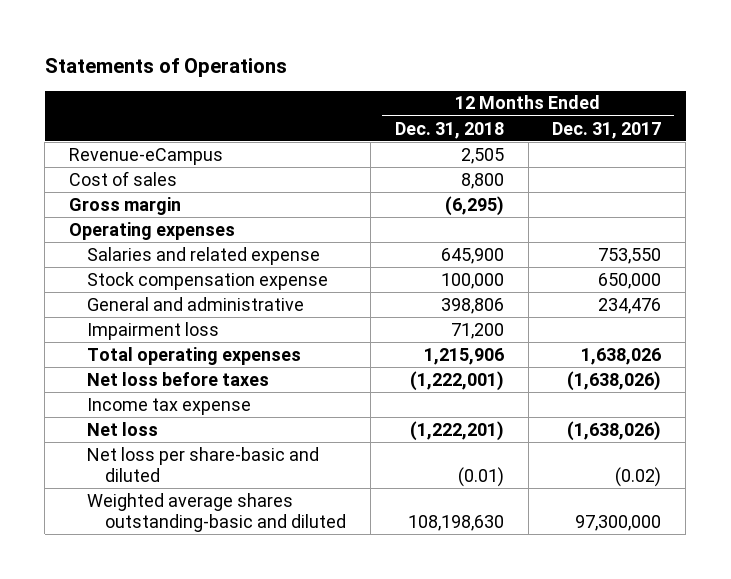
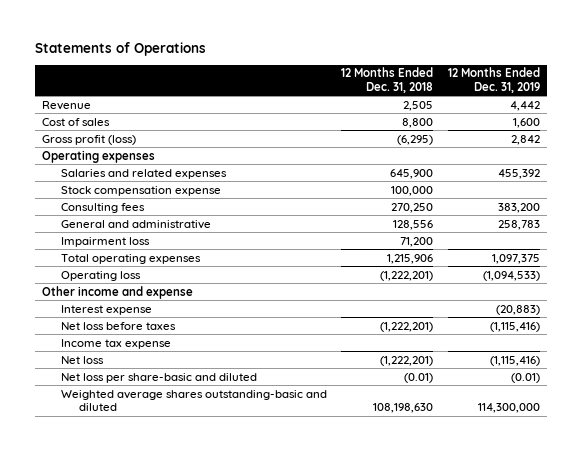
- | 12 Months Ended Dec. 31, 2018 | 12 Months Ended Dec. 31, 2017
+ | 12 Months Ended Dec. 31, 2018 | 12 Months Ended Dec. 31, 2019
- Revenue-eCampus | 2,505 |
+ Revenue | 2,505 | 4,442
- Gross margin | (6,295) |
+ Gross profit (loss) | (6,295) | 2,842
- Salaries and related expense | 645,900 | 753,550
+ Salaries and related expenses | 645,900 | 455,392
- General and administrative | 398,806 | 234,476
+ Consulting fees | 270,250 | 383,200
+ General and administrative | 128,556 | 258,783
- Net loss before taxes | (1,222,001) | (1,638,026)
+ Operating loss | (1,222,201) | (1,094,533)
+ Other income and expense
+ Interest expense | | (20,883)
+ Net loss before taxes | (1,222,201) | (1,115,416)

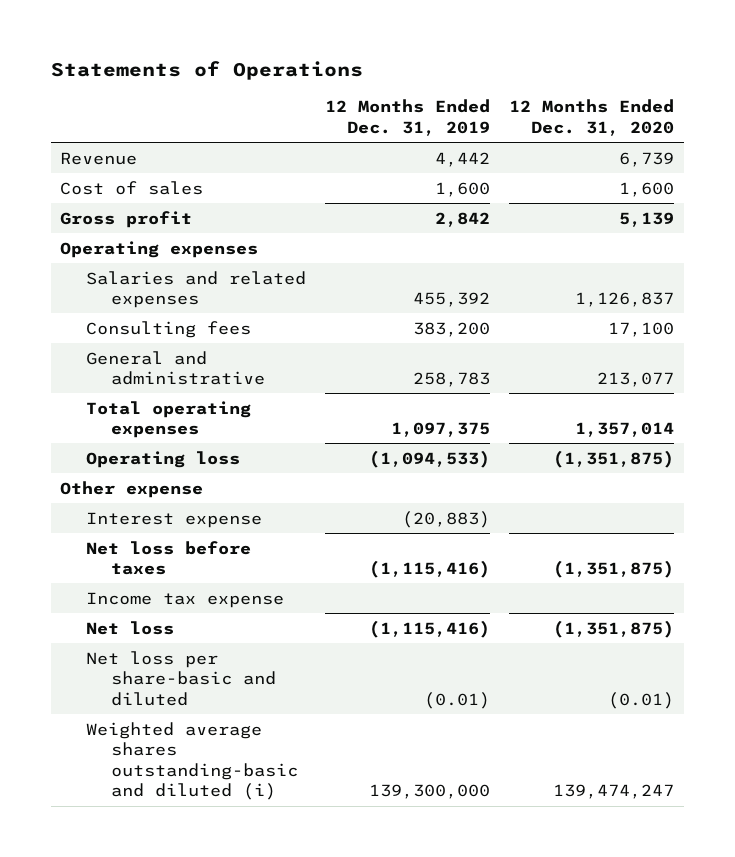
- | 12 Months Ended Dec. 31, 2018 | 12 Months Ended Dec. 31, 2019
+ | 12 Months Ended Dec. 31, 2019 | 12 Months Ended Dec. 31, 2020
- Gross profit (loss) | (6,295) | 2,842
+ Gross profit | 2,842 | 5,139
- Stock compensation expense | 100,000 |
- Impairment loss | 71,200 |
- Other income and expense
+ Other expense
- Weighted average shares outstanding-basic and diluted | 108,198,630 | 114,300,000
+ Weighted average shares outstanding-basic and diluted (i) | 139,300,000 | 139,474,247

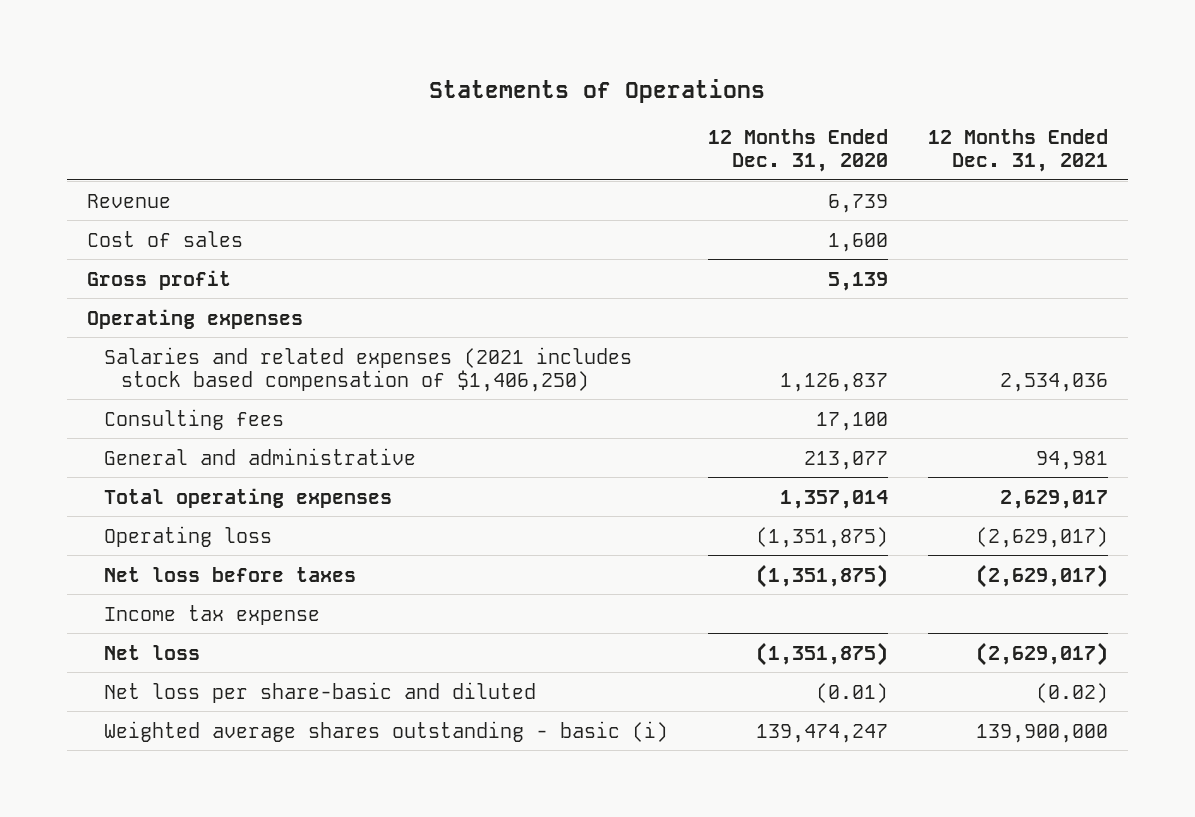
- | 12 Months Ended Dec. 31, 2019 | 12 Months Ended Dec. 31, 2020
+ | 12 Months Ended Dec. 31, 2020 | 12 Months Ended Dec. 31, 2021
- Salaries and related expenses | 455,392 | 1,126,837
+ Salaries and related expenses (2021 includes stock based compensation of $1,406,250) | 1,126,837 | 2,534,036
- Other expense
- Interest expense | (20,883) |
- Weighted average shares outstanding-basic and diluted (i) | 139,300,000 | 139,474,247
+ Weighted average shares outstanding - basic (i) | 139,474,247 | 139,900,000

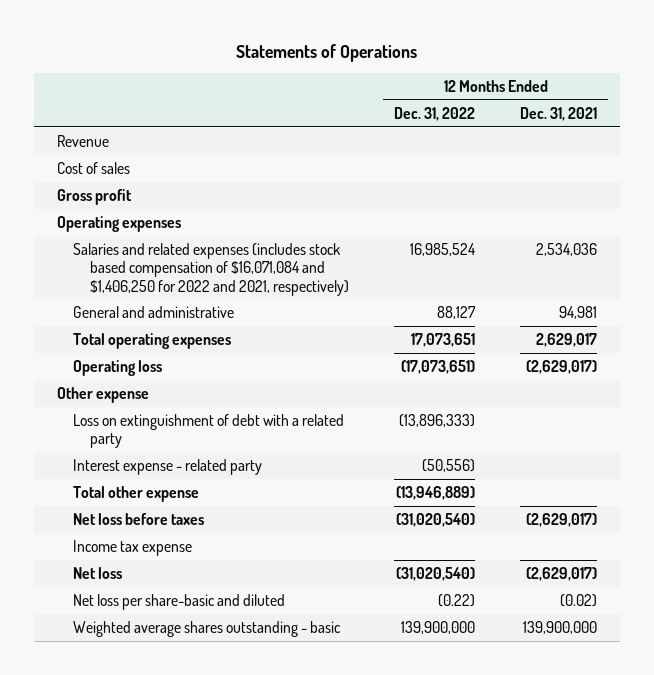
- | 12 Months Ended Dec. 31, 2020 | 12 Months Ended Dec. 31, 2021
+ | 12 Months Ended Dec. 31, 2022 | 12 Months Ended Dec. 31, 2021
- Salaries and related expenses (2021 includes stock based compensation of $1,406,250) | 1,126,837 | 2,534,036
- Consulting fees | 17,100 |
+ Salaries and related expenses (includes stock based compensation of $16,071,084 and $1,406,250 for 2022 and 2021, respectively) | 16,985,524 | 2,534,036
+ Other expense
+ Loss on extinguishment of debt with a related party | (13,896,333) |
+ Interest expense - related party | (50,556) |
+ Total other expense | (13,946,889) |
- Weighted average shares outstanding - basic (i) | 139,474,247 | 139,900,000
+ Weighted average shares outstanding - basic | 139,900,000 | 139,900,000

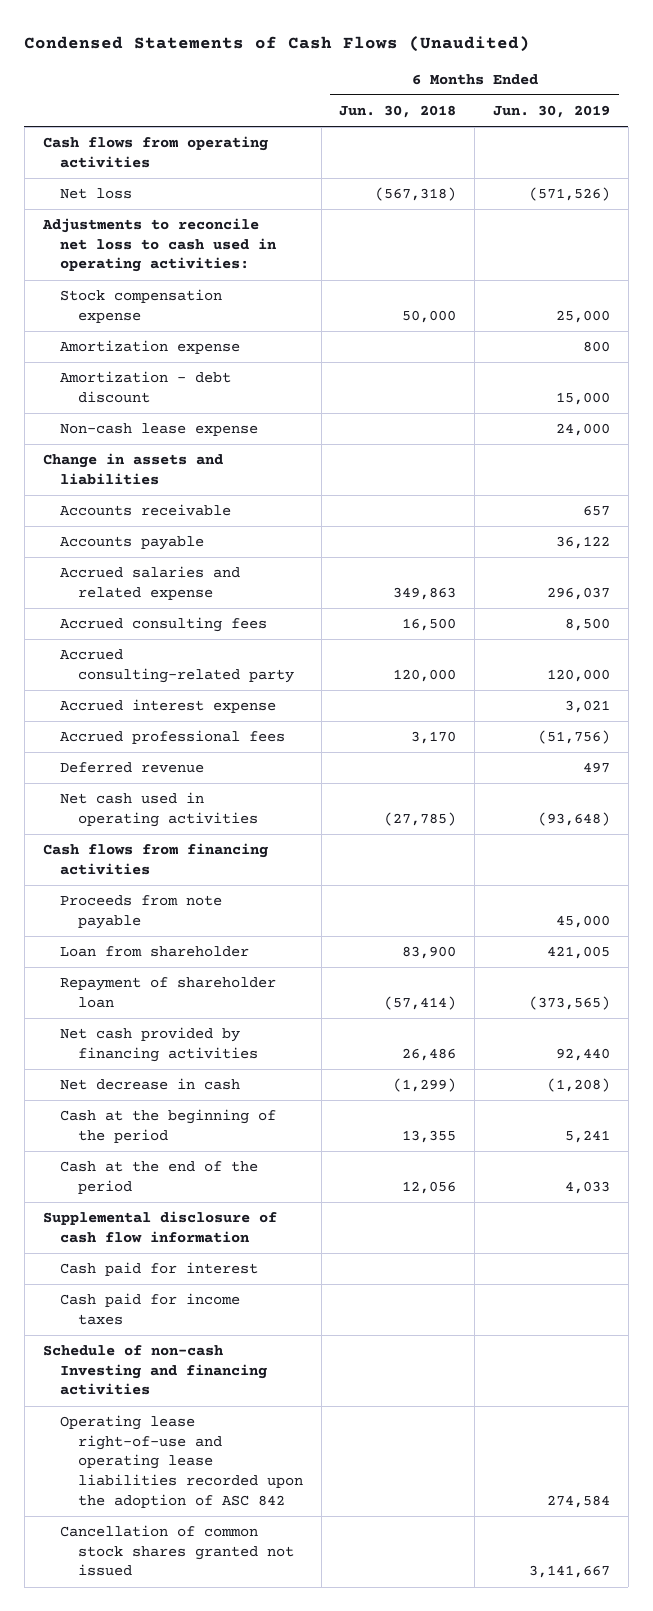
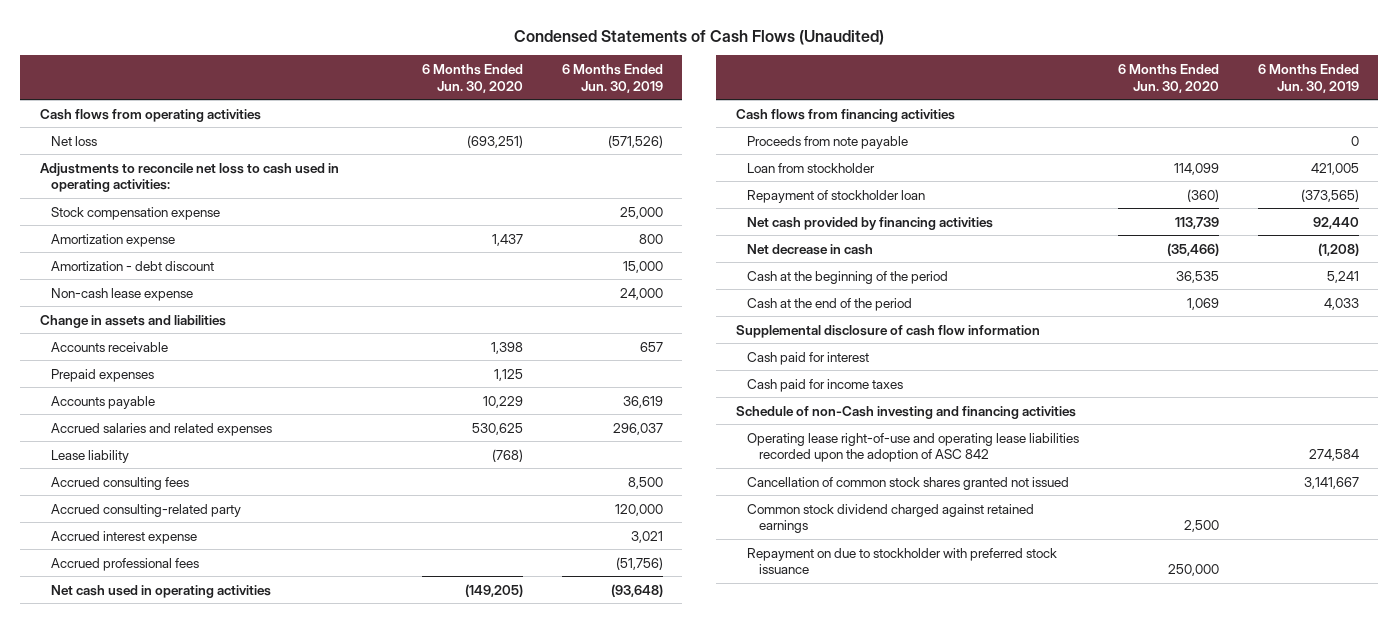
- | 6 Months Ended Jun. 30, 2018 | 6 Months Ended Jun. 30, 2019
+ | 6 Months Ended Jun. 30, 2020 | 6 Months Ended Jun. 30, 2019
- Accounts payable | | 36,122
- Accrued salaries and related expense | 349,863 | 296,037
+ Prepaid expenses | 1,125 |
+ Accounts payable | 10,229 | 36,619
+ Accrued salaries and related expenses | 530,625 | 296,037
+ Lease liability | (768) |
- Deferred revenue | | 497
- Proceeds from note payable | | 45,000
- Loan from shareholder | 83,900 | 421,005
- Repayment of shareholder loan | (57,414) | (373,565)
+ Proceeds from note payable | | 0
+ Loan from stockholder | 114,099 | 421,005
+ Repayment of stockholder loan | (360) | (373,565)
- Schedule of non-cash Investing and financing activities
+ Schedule of non-Cash investing and financing activities
+ Common stock dividend charged against retained earnings | 2,500 |
+ Repayment on due to stockholder with preferred stock issuance | 250,000 |

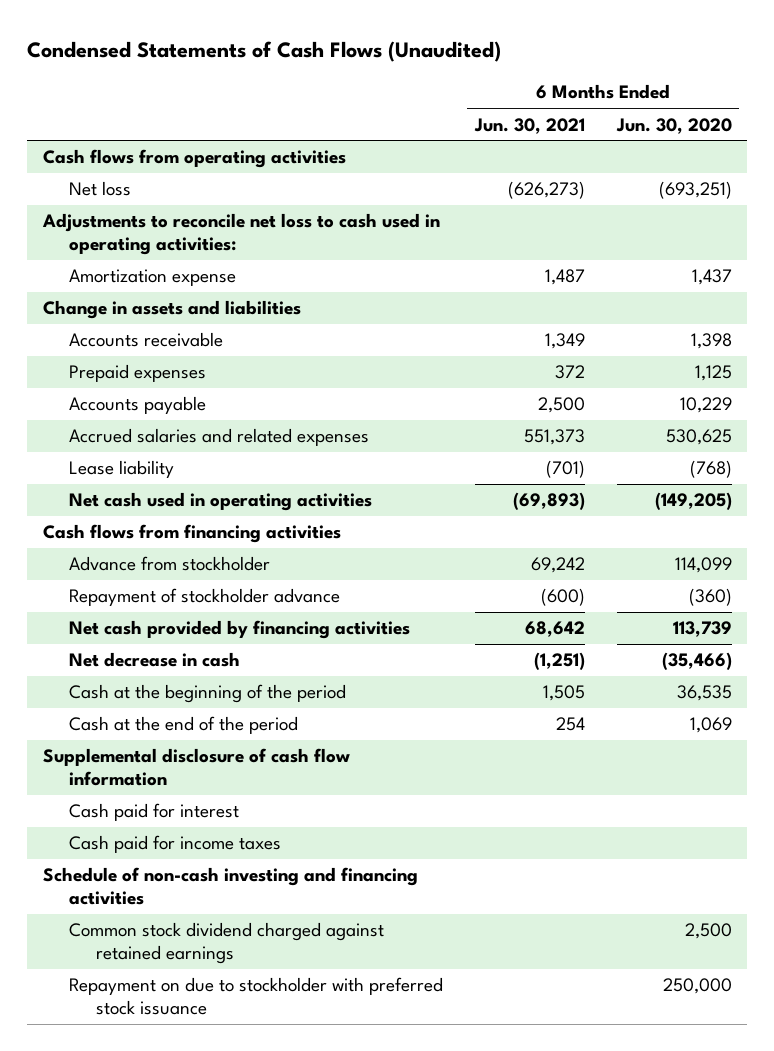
- | 6 Months Ended Jun. 30, 2020 | 6 Months Ended Jun. 30, 2019
+ | 6 Months Ended Jun. 30, 2021 | 6 Months Ended Jun. 30, 2020
- Stock compensation expense | | 25,000
- Amortization - debt discount | | 15,000
- Non-cash lease expense | | 24,000
- Accrued consulting fees | | 8,500
- Accrued consulting-related party | | 120,000
- Accrued interest expense | | 3,021
- Accrued professional fees | | (51,756)
- Proceeds from note payable | | 0
- Loan from stockholder | 114,099 | 421,005
- Repayment of stockholder loan | (360) | (373,565)
+ Advance from stockholder | 69,242 | 114,099
+ Repayment of stockholder advance | (600) | (360)
- Schedule of non-Cash investing and financing activities
- Operating lease right-of-use and operating lease liabilities recorded upon the adoption of ASC 842 | | 274,584
- Cancellation of common stock shares granted not issued | | 3,141,667
+ Schedule of non-cash investing and financing activities

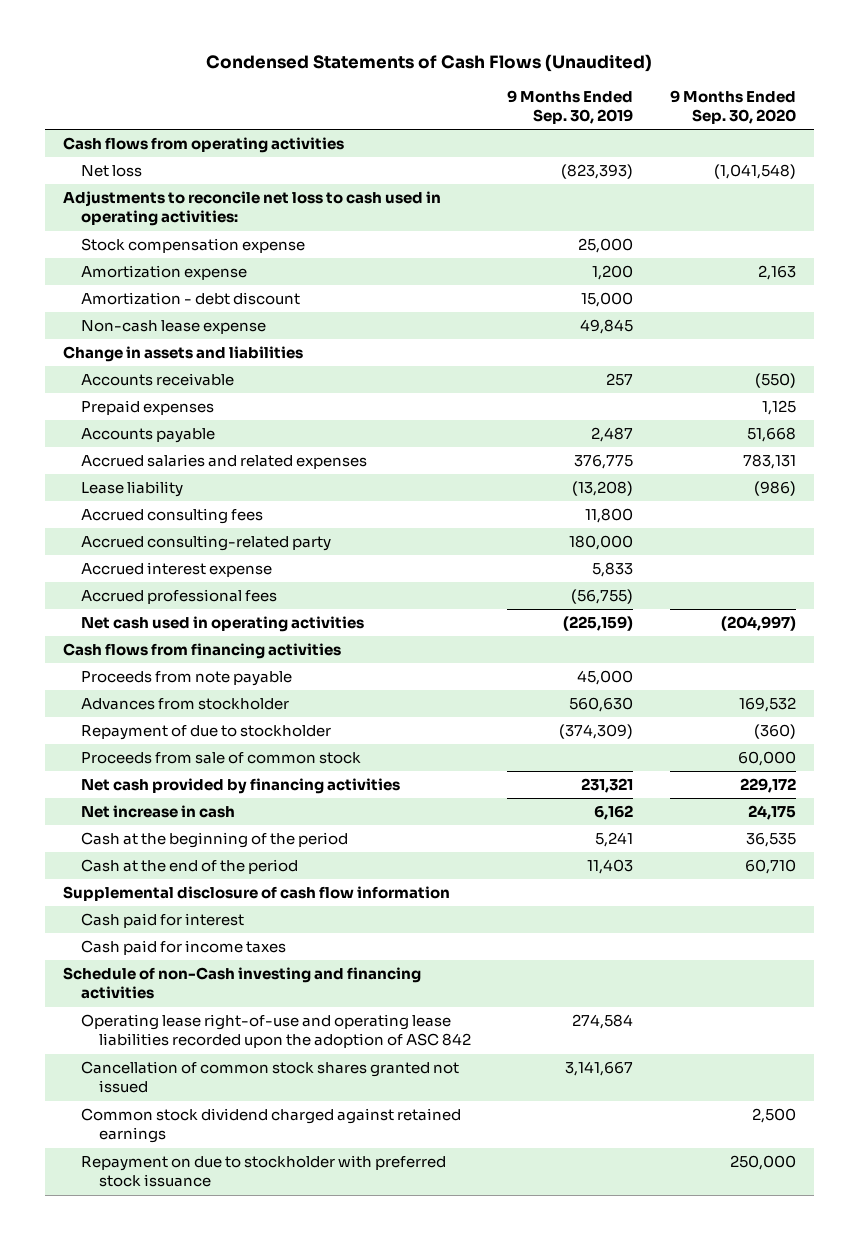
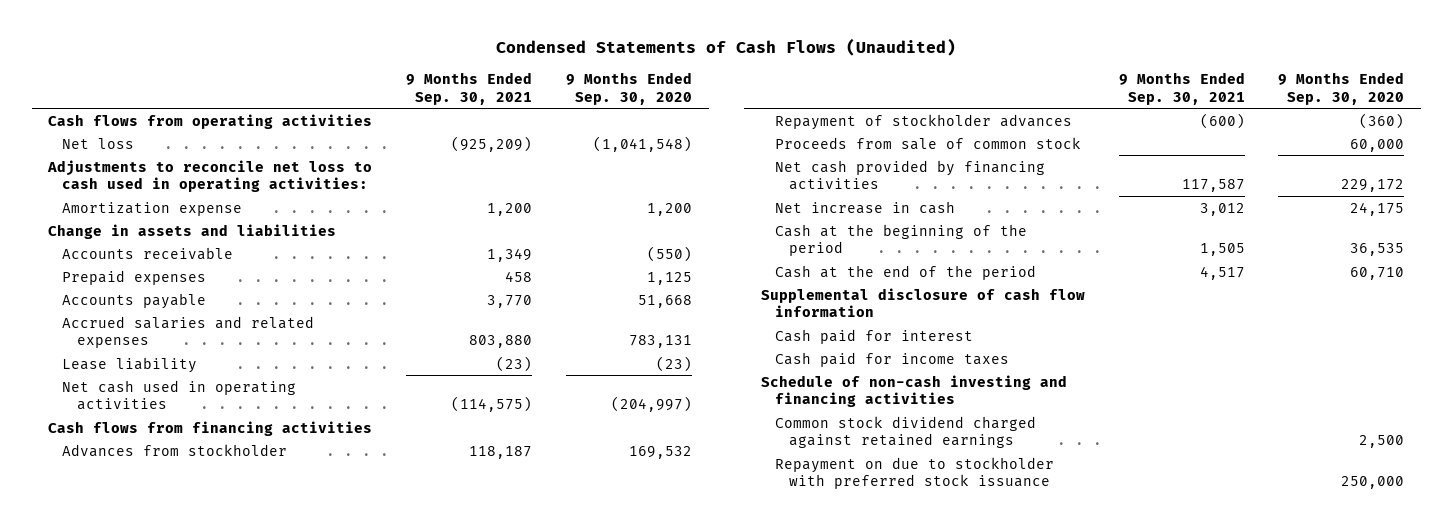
- | 9 Months Ended Sep. 30, 2019 | 9 Months Ended Sep. 30, 2020
+ | 9 Months Ended Sep. 30, 2021 | 9 Months Ended Sep. 30, 2020
- Stock compensation expense | 25,000 |
- Amortization expense | 1,200 | 2,163
- Amortization - debt discount | 15,000 |
- Non-cash lease expense | 49,845 |
+ Amortization expense | 1,200 | 1,200
- Lease liability | (13,208) | (986)
- Accrued consulting fees | 11,800 |
- Accrued consulting-related party | 180,000 |
- Accrued interest expense | 5,833 |
- Accrued professional fees | (56,755) |
+ Lease liability | (23) | (23)
- Proceeds from note payable | 45,000 |
- Repayment of due to stockholder | (374,309) | (360)
+ Repayment of stockholder advances | (600) | (360)
- Schedule of non-Cash investing and financing activities
- Operating lease right-of-use and operating lease liabilities recorded upon the adoption of ASC 842 | 274,584 |
- Cancellation of common stock shares granted not issued | 3,141,667 |
+ Schedule of non-cash investing and financing activities

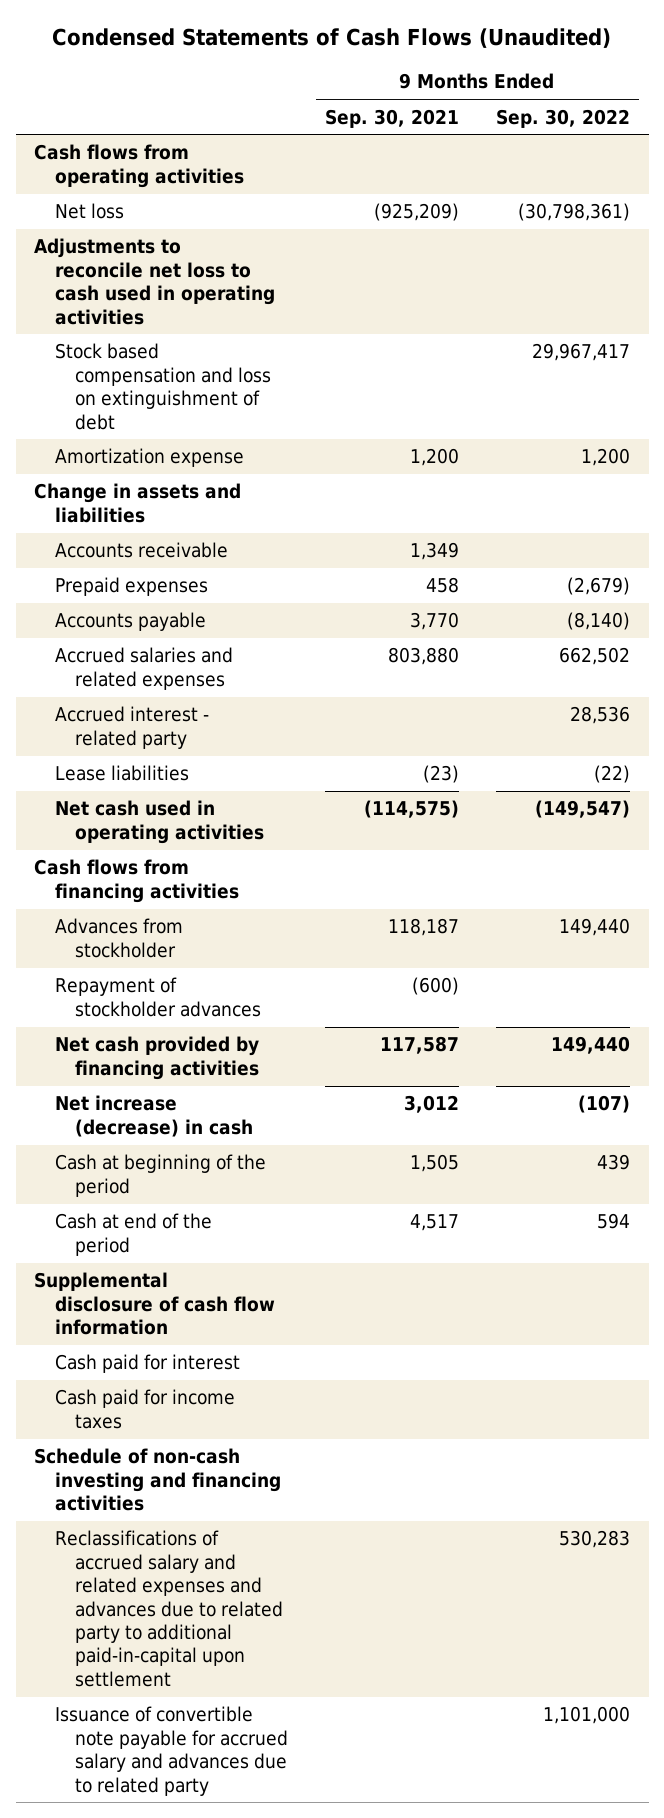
- | 9 Months Ended Sep. 30, 2021 | 9 Months Ended Sep. 30, 2020
+ | 9 Months Ended Sep. 30, 2021 | 9 Months Ended Sep. 30, 2022
- Adjustments to reconcile net loss to cash used in operating activities:
+ Adjustments to reconcile net loss to cash used in operating activities
+ Stock based compensation and loss on extinguishment of debt | | 29,967,417
- Lease liability | (23) | (23)
+ Accrued interest - related party | | 28,536
+ Lease liabilities | (23) | (22)
- Proceeds from sale of common stock | | 60,000
- Net increase in cash | 3,012 | 24,175
- Cash at the beginning of the period | 1,505 | 36,535
- Cash at the end of the period | 4,517 | 60,710
+ Net increase (decrease) in cash | 3,012 | (107)
+ Cash at beginning of the period | 1,505 | 439
+ Cash at end of the period | 4,517 | 594
- Common stock dividend charged against retained earnings | | 2,500
- Repayment on due to stockholder with preferred stock issuance | | 250,000
+ Reclassifications of accrued salary and related expenses and advances due to related party to additional paid-in-capital upon settlement | | 530,283
+ Issuance of convertible note payable for accrued salary and advances due to related party | | 1,101,000

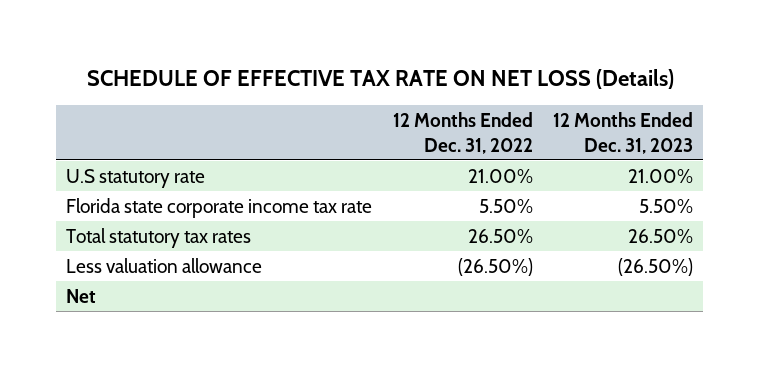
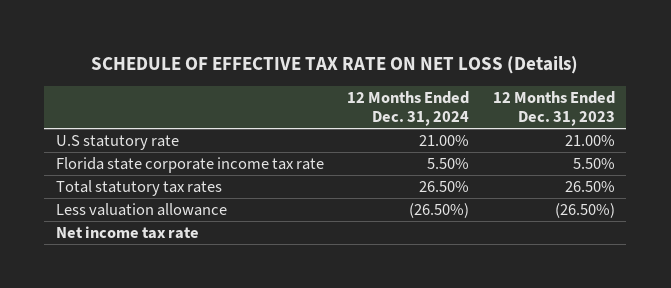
- | 12 Months Ended Dec. 31, 2022 | 12 Months Ended Dec. 31, 2023
+ | 12 Months Ended Dec. 31, 2024 | 12 Months Ended Dec. 31, 2023
- Net
+ Net income tax rate

